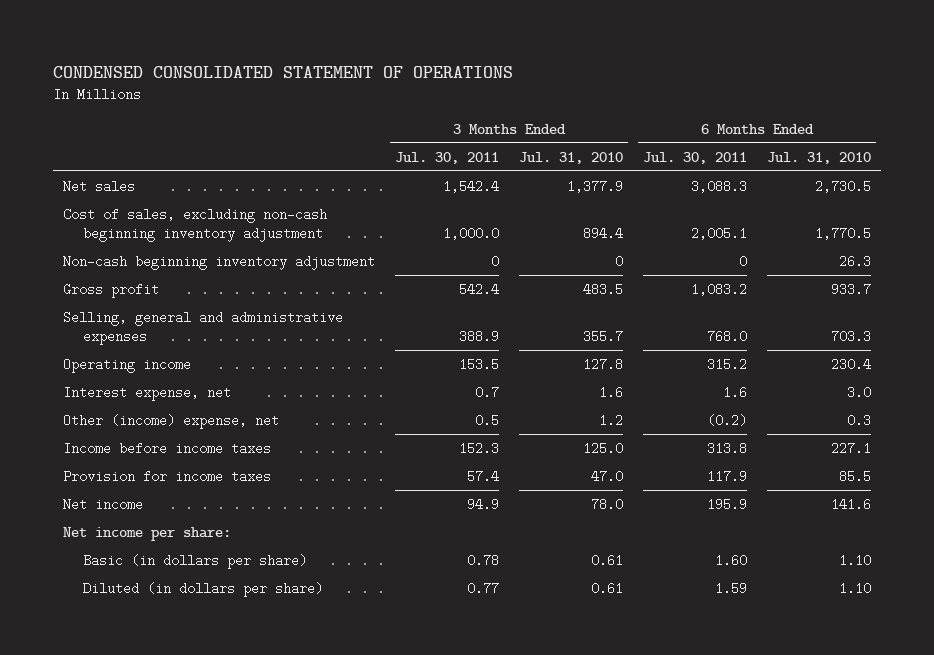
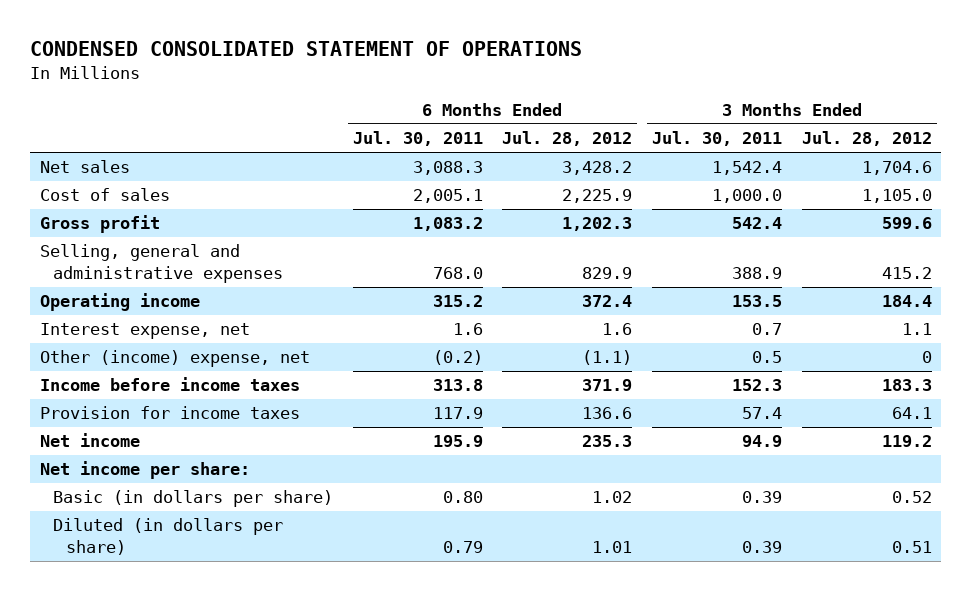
- | 3 Months Ended Jul. 30, 2011 | 3 Months Ended Jul. 31, 2010 | 6 Months Ended Jul. 30, 2011 | 6 Months Ended Jul. 31, 2010
+ | 6 Months Ended Jul. 30, 2011 | 6 Months Ended Jul. 28, 2012 | 3 Months Ended Jul. 30, 2011 | 3 Months Ended Jul. 28, 2012
- Cost of sales, excluding non-cash beginning inventory adjustment | 1,000.0 | 894.4 | 2,005.1 | 1,770.5
- Non-cash beginning inventory adjustment | 0 | 0 | 0 | 26.3
+ Cost of sales | 2,005.1 | 2,225.9 | 1,000.0 | 1,105.0
- Basic (in dollars per share) | 0.78 | 0.61 | 1.60 | 1.10
- Diluted (in dollars per share) | 0.77 | 0.61 | 1.59 | 1.10
+ Basic (in dollars per share) | 0.80 | 1.02 | 0.39 | 0.52
+ Diluted (in dollars per share) | 0.79 | 1.01 | 0.39 | 0.51

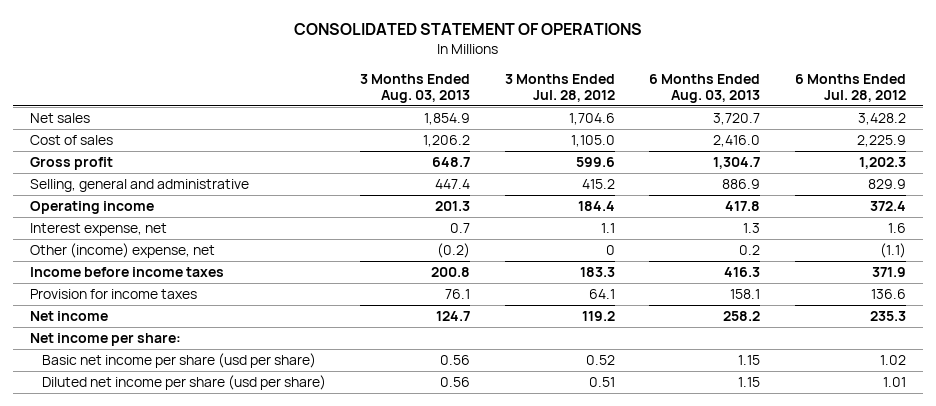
- CONDENSED CONSOLIDATED STATEMENT OF OPERATIONS
+ CONSOLIDATED STATEMENT OF OPERATIONS
- | 6 Months Ended Jul. 30, 2011 | 6 Months Ended Jul. 28, 2012 | 3 Months Ended Jul. 30, 2011 | 3 Months Ended Jul. 28, 2012
+ | 3 Months Ended Aug. 03, 2013 | 3 Months Ended Jul. 28, 2012 | 6 Months Ended Aug. 03, 2013 | 6 Months Ended Jul. 28, 2012
- Selling, general and administrative expenses | 768.0 | 829.9 | 388.9 | 415.2
+ Selling, general and administrative | 447.4 | 415.2 | 886.9 | 829.9
- Basic (in dollars per share) | 0.80 | 1.02 | 0.39 | 0.52
- Diluted (in dollars per share) | 0.79 | 1.01 | 0.39 | 0.51
+ Basic net income per share (usd per share) | 0.56 | 0.52 | 1.15 | 1.02
+ Diluted net income per share (usd per share) | 0.56 | 0.51 | 1.15 | 1.01

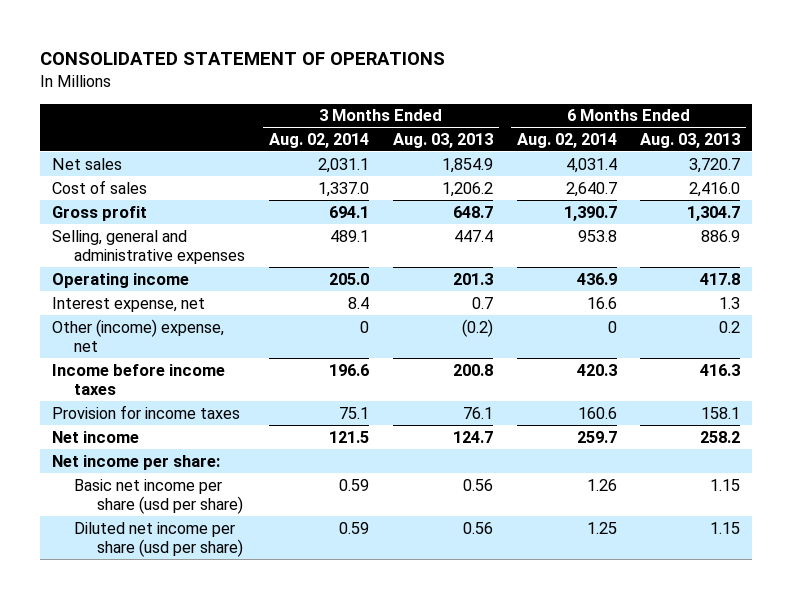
- | 3 Months Ended Aug. 03, 2013 | 3 Months Ended Jul. 28, 2012 | 6 Months Ended Aug. 03, 2013 | 6 Months Ended Jul. 28, 2012
+ | 3 Months Ended Aug. 02, 2014 | 3 Months Ended Aug. 03, 2013 | 6 Months Ended Aug. 02, 2014 | 6 Months Ended Aug. 03, 2013
- Selling, general and administrative | 447.4 | 415.2 | 886.9 | 829.9
+ Selling, general and administrative expenses | 489.1 | 447.4 | 953.8 | 886.9

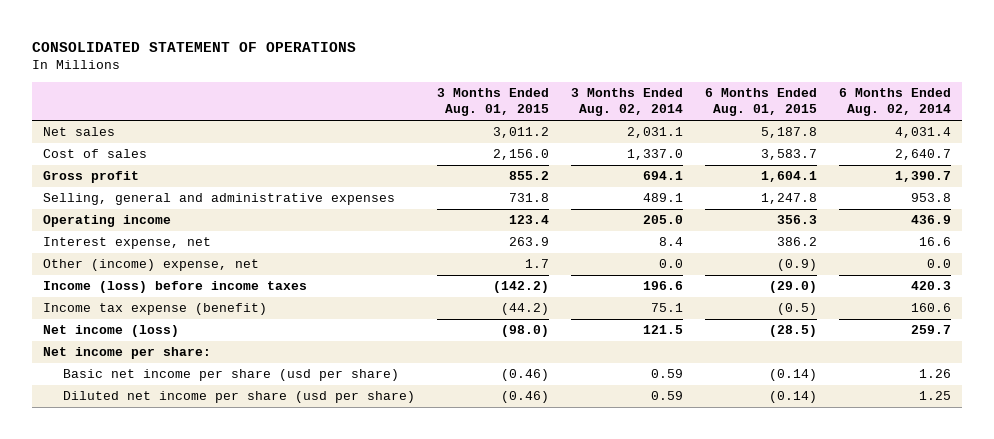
- | 3 Months Ended Aug. 02, 2014 | 3 Months Ended Aug. 03, 2013 | 6 Months Ended Aug. 02, 2014 | 6 Months Ended Aug. 03, 2013
+ | 3 Months Ended Aug. 01, 2015 | 3 Months Ended Aug. 02, 2014 | 6 Months Ended Aug. 01, 2015 | 6 Months Ended Aug. 02, 2014
- Other (income) expense, net | 0 | (0.2) | 0 | 0.2
- Income before income taxes | 196.6 | 200.8 | 420.3 | 416.3
- Provision for income taxes | 75.1 | 76.1 | 160.6 | 158.1
- Net income | 121.5 | 124.7 | 259.7 | 258.2
+ Other (income) expense, net | 1.7 | 0.0 | (0.9) | 0.0
+ Income (loss) before income taxes | (142.2) | 196.6 | (29.0) | 420.3
+ Income tax expense (benefit) | (44.2) | 75.1 | (0.5) | 160.6
+ Net income (loss) | (98.0) | 121.5 | (28.5) | 259.7

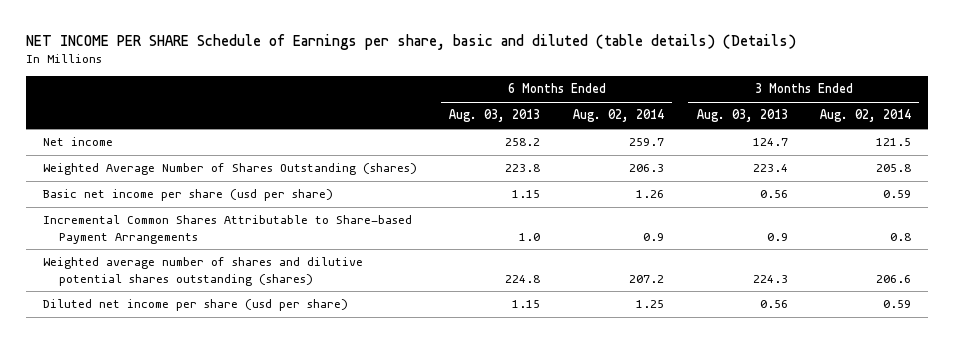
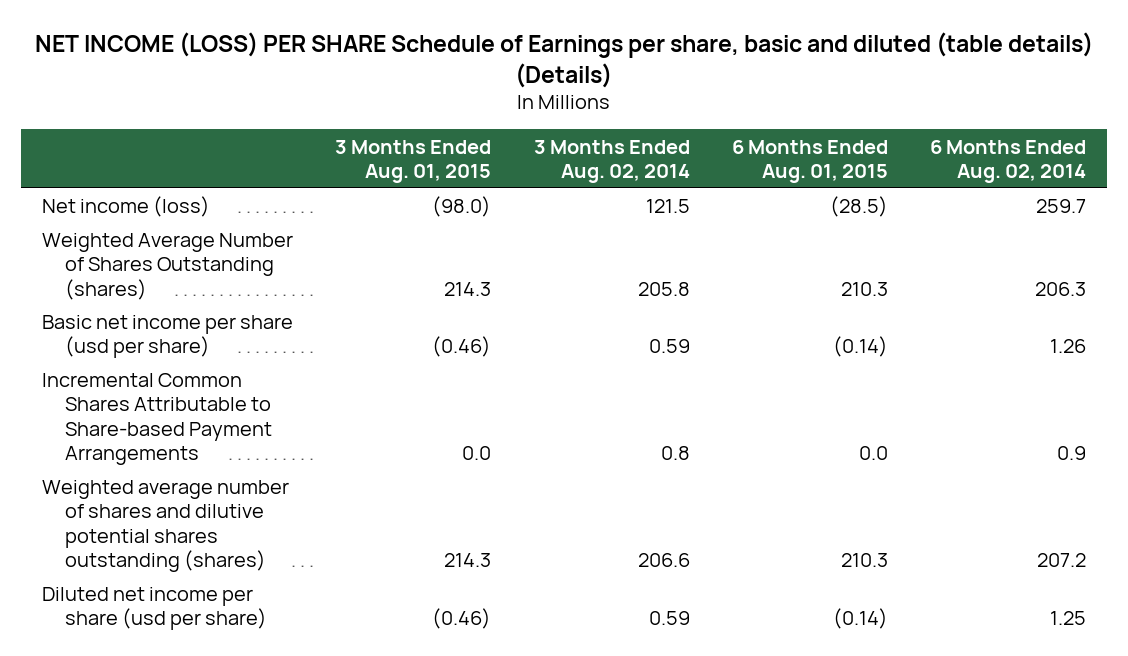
- NET INCOME PER SHARE Schedule of Earnings per share, basic and diluted (table details) (Details)
+ NET INCOME (LOSS) PER SHARE Schedule of Earnings per share, basic and diluted (table details) (Details)
- | 6 Months Ended Aug. 03, 2013 | 6 Months Ended Aug. 02, 2014 | 3 Months Ended Aug. 03, 2013 | 3 Months Ended Aug. 02, 2014
+ | 3 Months Ended Aug. 01, 2015 | 3 Months Ended Aug. 02, 2014 | 6 Months Ended Aug. 01, 2015 | 6 Months Ended Aug. 02, 2014
- Net income | 258.2 | 259.7 | 124.7 | 121.5
+ Net income (loss) | (98.0) | 121.5 | (28.5) | 259.7

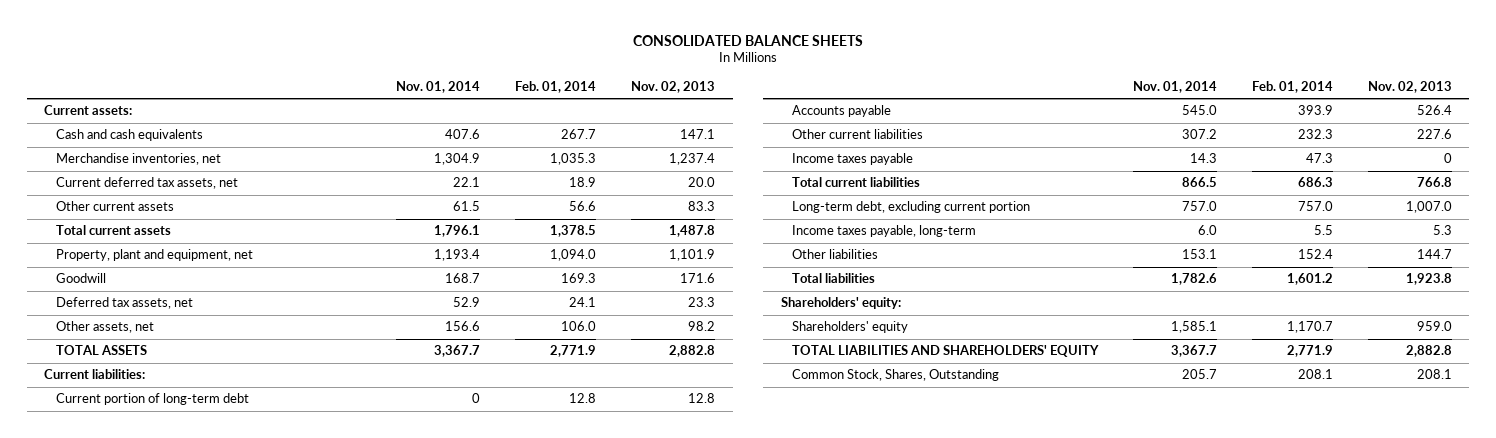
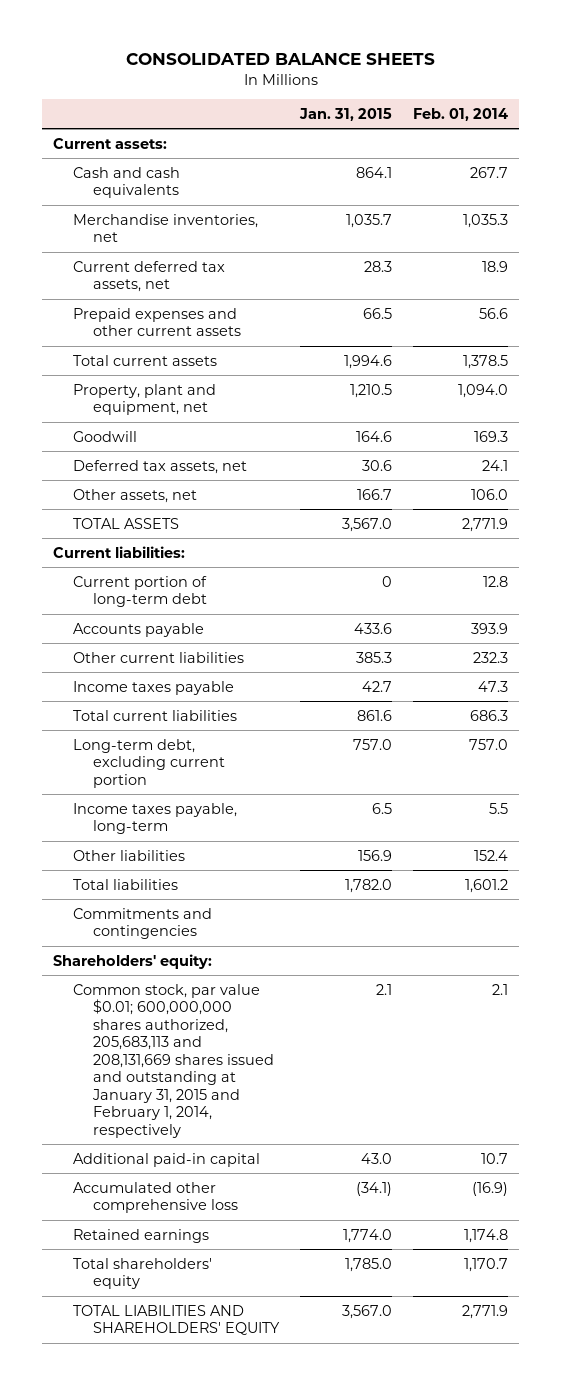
- | Nov. 01, 2014 | Feb. 01, 2014 | Nov. 02, 2013
+ | Jan. 31, 2015 | Feb. 01, 2014
- Other current assets | 61.5 | 56.6 | 83.3
+ Prepaid expenses and other current assets | 66.5 | 56.6
+ Commitments and contingencies
- Shareholders' equity | 1,585.1 | 1,170.7 | 959.0
+ Common stock, par value $0.01; 600,000,000 shares authorized, 205,683,113 and 208,131,669 shares issued and outstanding at January 31, 2015 and February 1, 2014, respectively | 2.1 | 2.1
+ Additional paid-in capital | 43.0 | 10.7
+ Accumulated other comprehensive loss | (34.1) | (16.9)
+ Retained earnings | 1,774.0 | 1,174.8
+ Total shareholders' equity | 1,785.0 | 1,170.7
- Common Stock, Shares, Outstanding | 205.7 | 208.1 | 208.1

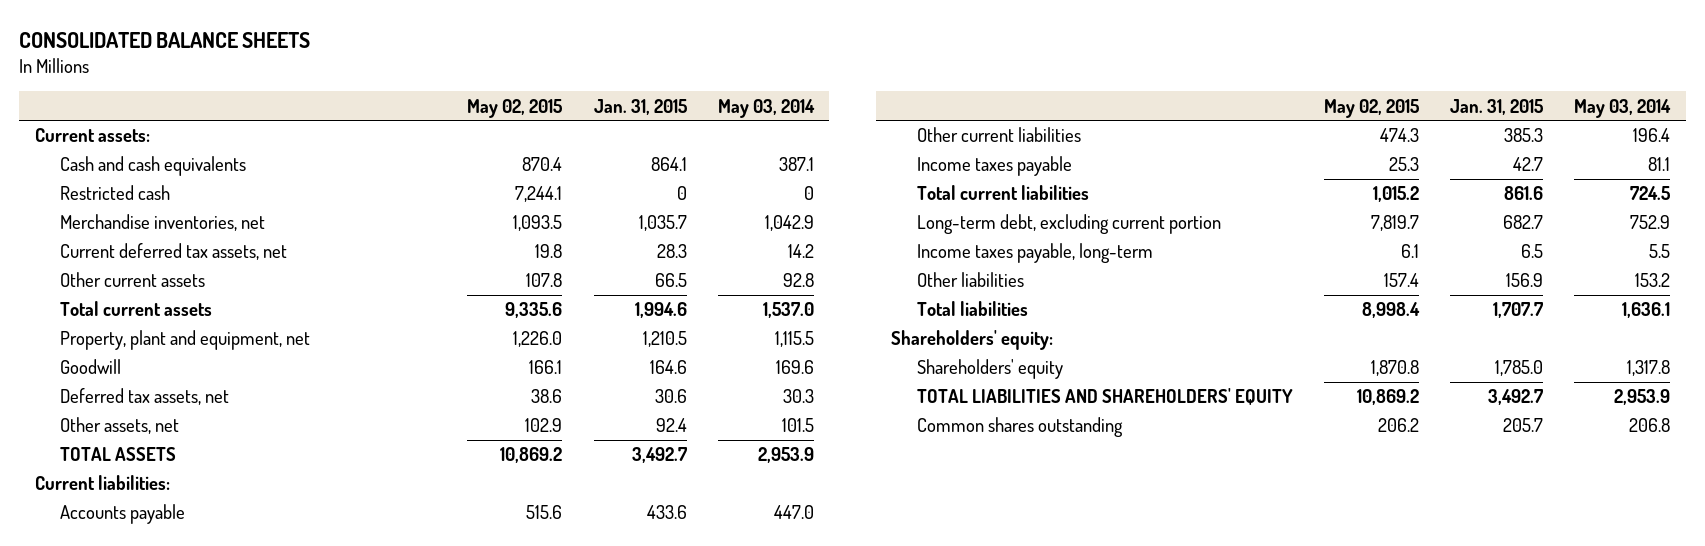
- | Jan. 31, 2015 | Feb. 01, 2014
+ | May 02, 2015 | Jan. 31, 2015 | May 03, 2014
+ Restricted cash | 7,244.1 | 0 | 0
- Prepaid expenses and other current assets | 66.5 | 56.6
+ Other current assets | 107.8 | 66.5 | 92.8
- Other assets, net | 166.7 | 106.0
- TOTAL ASSETS | 3,567.0 | 2,771.9
+ Other assets, net | 102.9 | 92.4 | 101.5
+ TOTAL ASSETS | 10,869.2 | 3,492.7 | 2,953.9
- Current portion of long-term debt | 0 | 12.8
- Long-term debt, excluding current portion | 757.0 | 757.0
+ Long-term debt, excluding current portion | 7,819.7 | 682.7 | 752.9
- Total liabilities | 1,782.0 | 1,601.2
- Commitments and contingencies
+ Total liabilities | 8,998.4 | 1,707.7 | 1,636.1
- Common stock, par value $0.01; 600,000,000 shares authorized, 205,683,113 and 208,131,669 shares issued and outstanding at January 31, 2015 and February 1, 2014, respectively | 2.1 | 2.1
- Additional paid-in capital | 43.0 | 10.7
- Accumulated other comprehensive loss | (34.1) | (16.9)
- Retained earnings | 1,774.0 | 1,174.8
- Total shareholders' equity | 1,785.0 | 1,170.7
- TOTAL LIABILITIES AND SHAREHOLDERS' EQUITY | 3,567.0 | 2,771.9
+ Shareholders' equity | 1,870.8 | 1,785.0 | 1,317.8
+ TOTAL LIABILITIES AND SHAREHOLDERS' EQUITY | 10,869.2 | 3,492.7 | 2,953.9
+ Common shares outstanding | 206.2 | 205.7 | 206.8

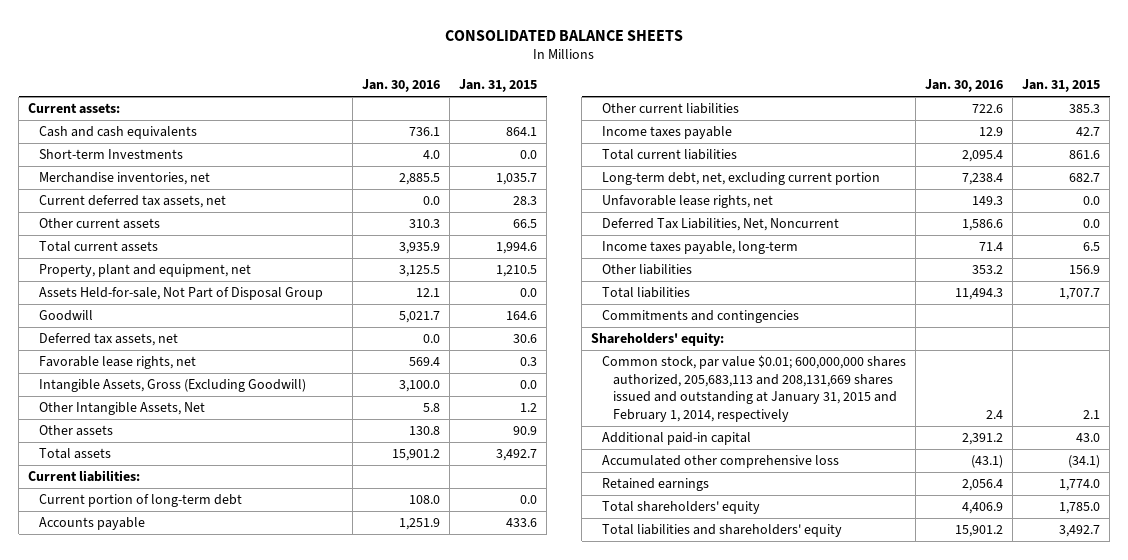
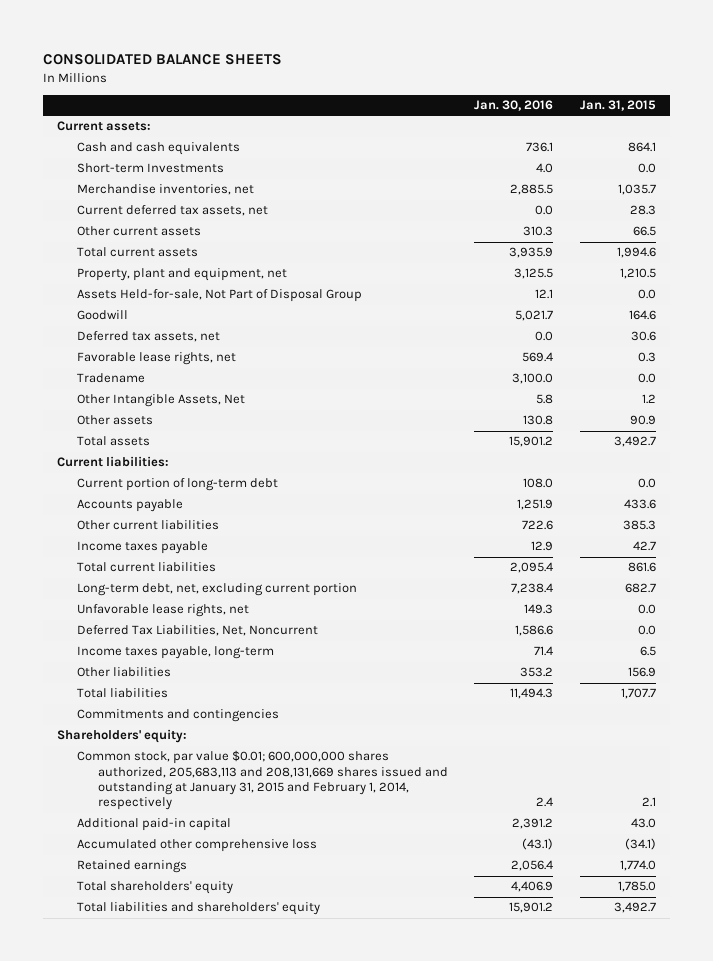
- Intangible Assets, Gross (Excluding Goodwill) | 3,100.0 | 0.0
+ Tradename | 3,100.0 | 0.0

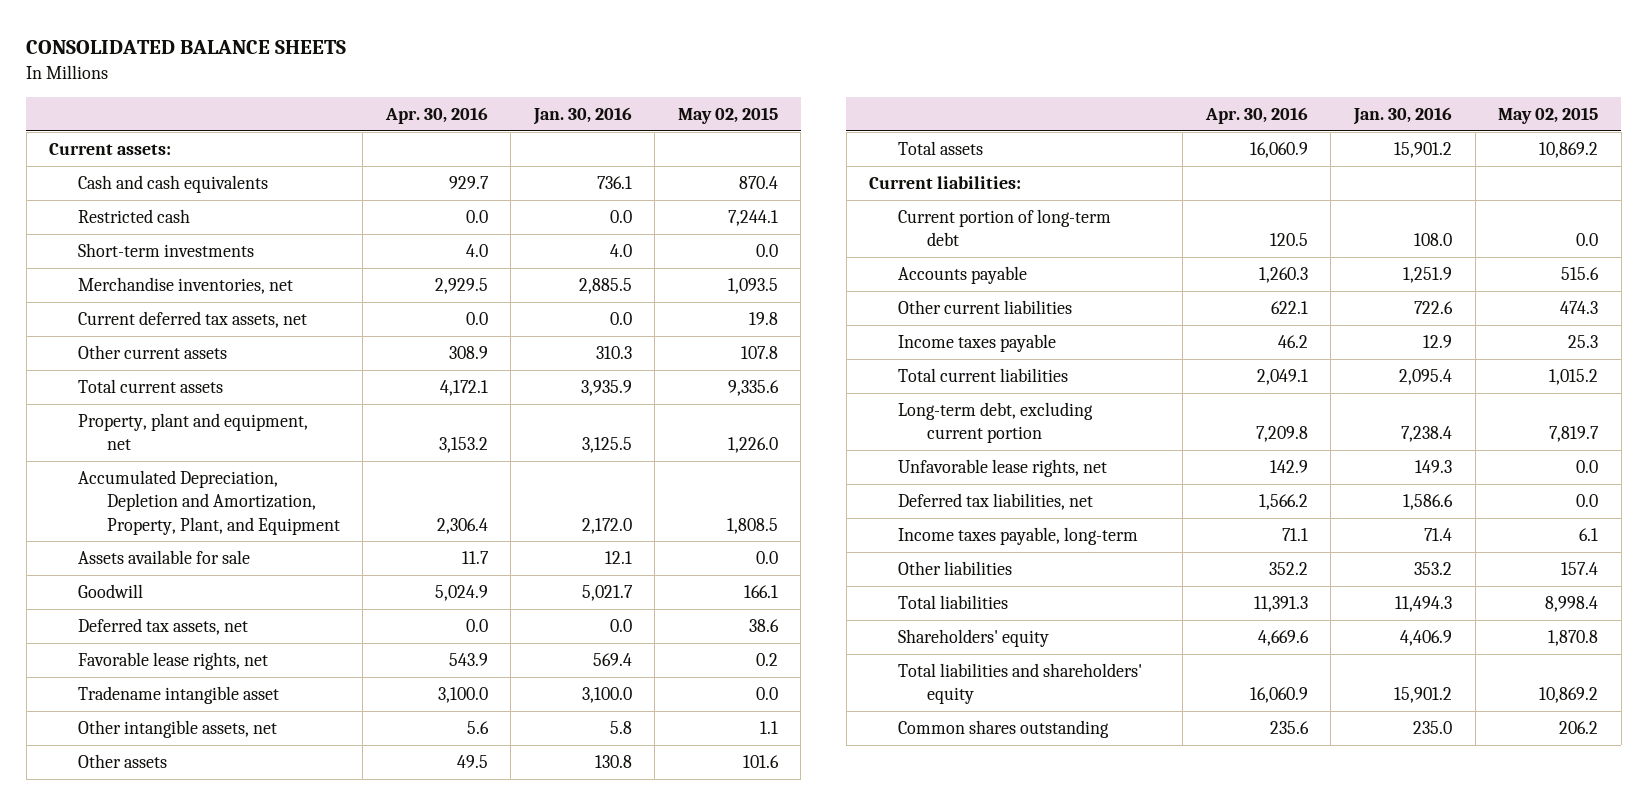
- | Jan. 30, 2016 | Jan. 31, 2015
+ | Apr. 30, 2016 | Jan. 30, 2016 | May 02, 2015
- Short-term Investments | 4.0 | 0.0
+ Restricted cash | 0.0 | 0.0 | 7,244.1
+ Short-term investments | 4.0 | 4.0 | 0.0
- Assets Held-for-sale, Not Part of Disposal Group | 12.1 | 0.0
+ Accumulated Depreciation, Depletion and Amortization, Property, Plant, and Equipment | 2,306.4 | 2,172.0 | 1,808.5
+ Assets available for sale | 11.7 | 12.1 | 0.0
- Tradename | 3,100.0 | 0.0
- Other Intangible Assets, Net | 5.8 | 1.2
+ Tradename intangible asset | 3,100.0 | 3,100.0 | 0.0
+ Other intangible assets, net | 5.6 | 5.8 | 1.1
- Long-term debt, net, excluding current portion | 7,238.4 | 682.7
+ Long-term debt, excluding current portion | 7,209.8 | 7,238.4 | 7,819.7
- Deferred Tax Liabilities, Net, Noncurrent | 1,586.6 | 0.0
+ Deferred tax liabilities, net | 1,566.2 | 1,586.6 | 0.0
- Commitments and contingencies
- Shareholders' equity:
- Common stock, par value $0.01; 600,000,000 shares authorized, 205,683,113 and 208,131,669 shares issued and outstanding at January 31, 2015 and February 1, 2014, respectively | 2.4 | 2.1
- Additional paid-in capital | 2,391.2 | 43.0
- Accumulated other comprehensive loss | (43.1) | (34.1)
- Retained earnings | 2,056.4 | 1,774.0
- Total shareholders' equity | 4,406.9 | 1,785.0
+ Shareholders' equity | 4,669.6 | 4,406.9 | 1,870.8
+ Common shares outstanding | 235.6 | 235.0 | 206.2

